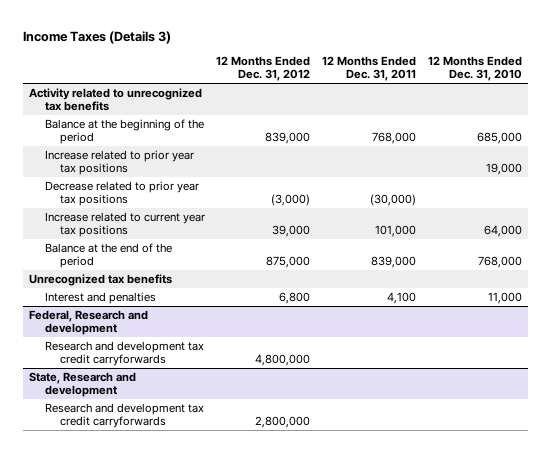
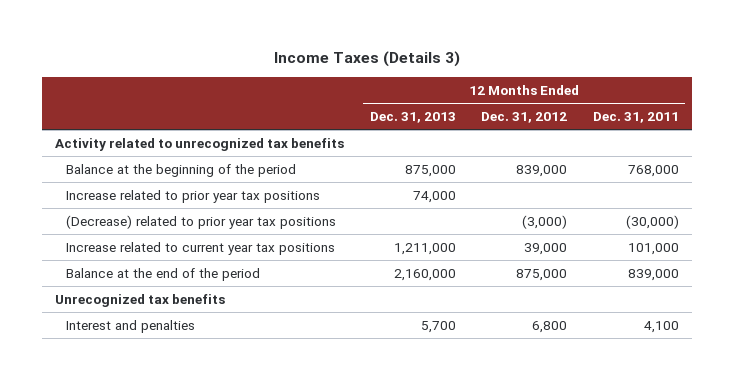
- | 12 Months Ended Dec. 31, 2012 | 12 Months Ended Dec. 31, 2011 | 12 Months Ended Dec. 31, 2010
+ | 12 Months Ended Dec. 31, 2013 | 12 Months Ended Dec. 31, 2012 | 12 Months Ended Dec. 31, 2011
- Decrease related to prior year tax positions | (3,000) | (30,000) |
+ (Decrease) related to prior year tax positions | | (3,000) | (30,000)
- Federal, Research and development
- Research and development tax credit carryforwards | 4,800,000 | |
- State, Research and development
- Research and development tax credit carryforwards | 2,800,000 | |

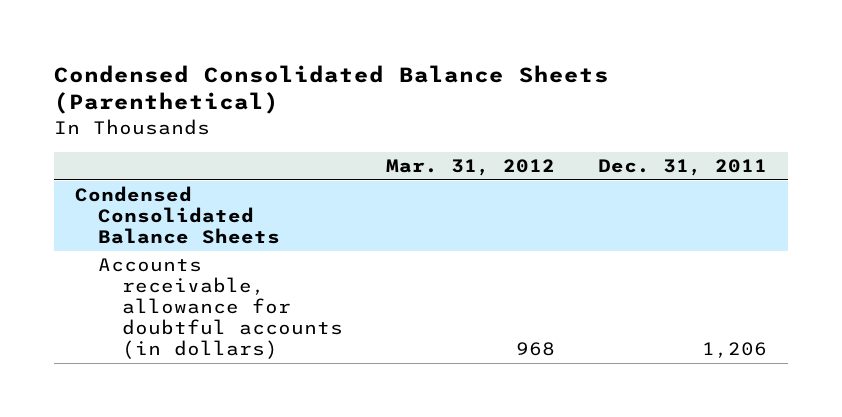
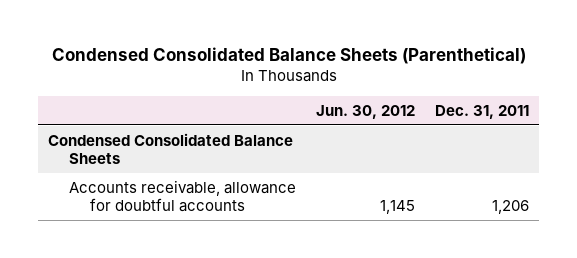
- | Mar. 31, 2012 | Dec. 31, 2011
+ | Jun. 30, 2012 | Dec. 31, 2011
- Accounts receivable, allowance for doubtful accounts (in dollars) | 968 | 1,206
+ Accounts receivable, allowance for doubtful accounts | 1,145 | 1,206

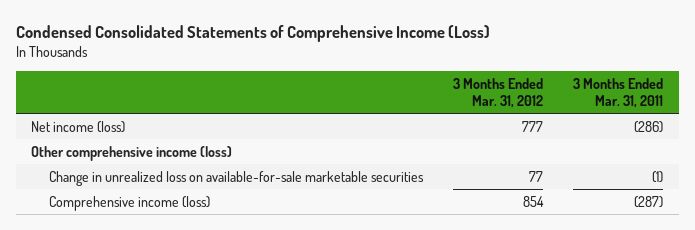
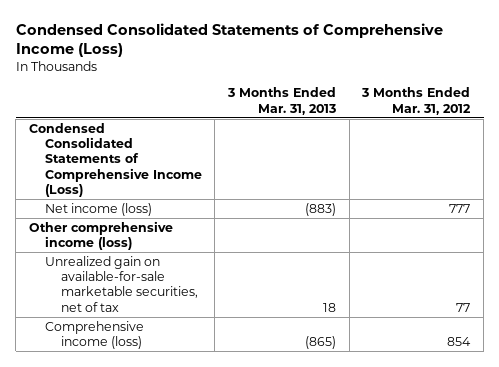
- | 3 Months Ended Mar. 31, 2012 | 3 Months Ended Mar. 31, 2011
+ | 3 Months Ended Mar. 31, 2013 | 3 Months Ended Mar. 31, 2012
+ Condensed Consolidated Statements of Comprehensive Income (Loss)
- Change in unrealized loss on available-for-sale marketable securities | 77 | (1)
+ Unrealized gain on available-for-sale marketable securities, net of tax | 18 | 77

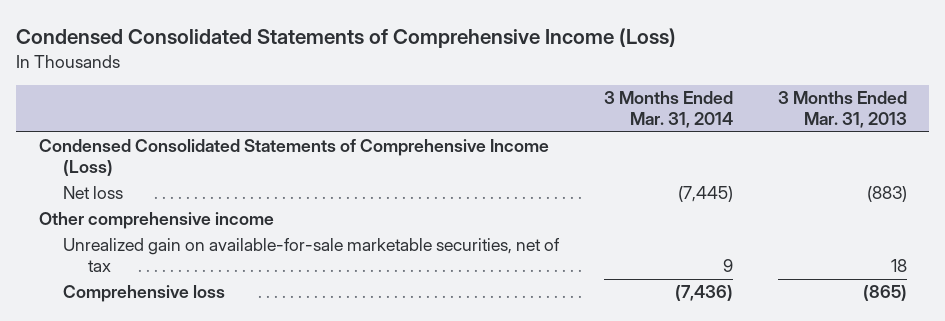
- | 3 Months Ended Mar. 31, 2013 | 3 Months Ended Mar. 31, 2012
+ | 3 Months Ended Mar. 31, 2014 | 3 Months Ended Mar. 31, 2013
- Net income (loss) | (883) | 777
- Other comprehensive income (loss)
+ Net loss | (7,445) | (883)
+ Other comprehensive income
- Comprehensive income (loss) | (865) | 854
+ Comprehensive loss | (7,436) | (865)

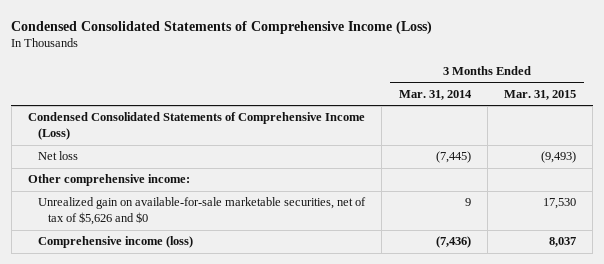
- | 3 Months Ended Mar. 31, 2014 | 3 Months Ended Mar. 31, 2013
+ | 3 Months Ended Mar. 31, 2014 | 3 Months Ended Mar. 31, 2015
- Other comprehensive income
- Unrealized gain on available-for-sale marketable securities, net of tax | 9 | 18
- Comprehensive loss | (7,436) | (865)
+ Other comprehensive income:
+ Unrealized gain on available-for-sale marketable securities, net of tax of $5,626 and $0 | 9 | 17,530
+ Comprehensive income (loss) | (7,436) | 8,037

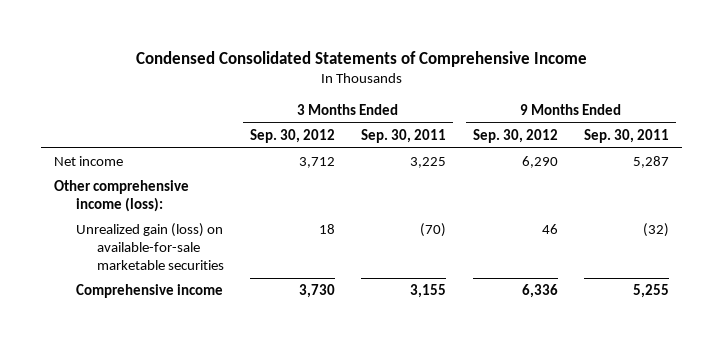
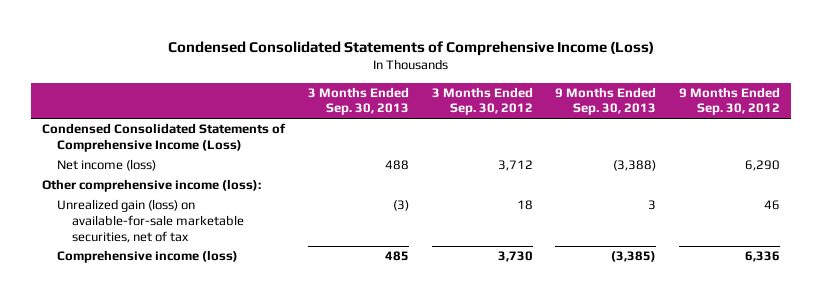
- Condensed Consolidated Statements of Comprehensive Income
+ Condensed Consolidated Statements of Comprehensive Income (Loss)
- | 3 Months Ended Sep. 30, 2012 | 3 Months Ended Sep. 30, 2011 | 9 Months Ended Sep. 30, 2012 | 9 Months Ended Sep. 30, 2011
+ | 3 Months Ended Sep. 30, 2013 | 3 Months Ended Sep. 30, 2012 | 9 Months Ended Sep. 30, 2013 | 9 Months Ended Sep. 30, 2012
- Net income | 3,712 | 3,225 | 6,290 | 5,287
+ Condensed Consolidated Statements of Comprehensive Income (Loss)
+ Net income (loss) | 488 | 3,712 | (3,388) | 6,290
- Unrealized gain (loss) on available-for-sale marketable securities | 18 | (70) | 46 | (32)
- Comprehensive income | 3,730 | 3,155 | 6,336 | 5,255
+ Unrealized gain (loss) on available-for-sale marketable securities, net of tax | (3) | 18 | 3 | 46
+ Comprehensive income (loss) | 485 | 3,730 | (3,385) | 6,336

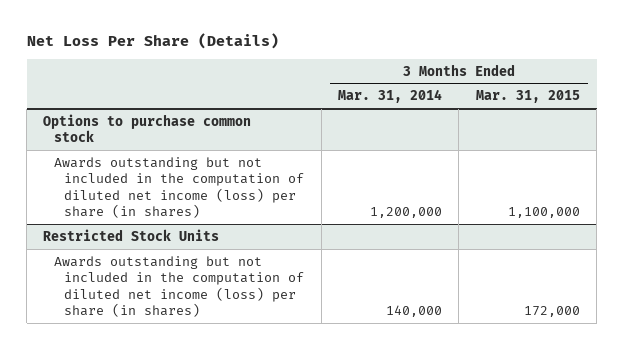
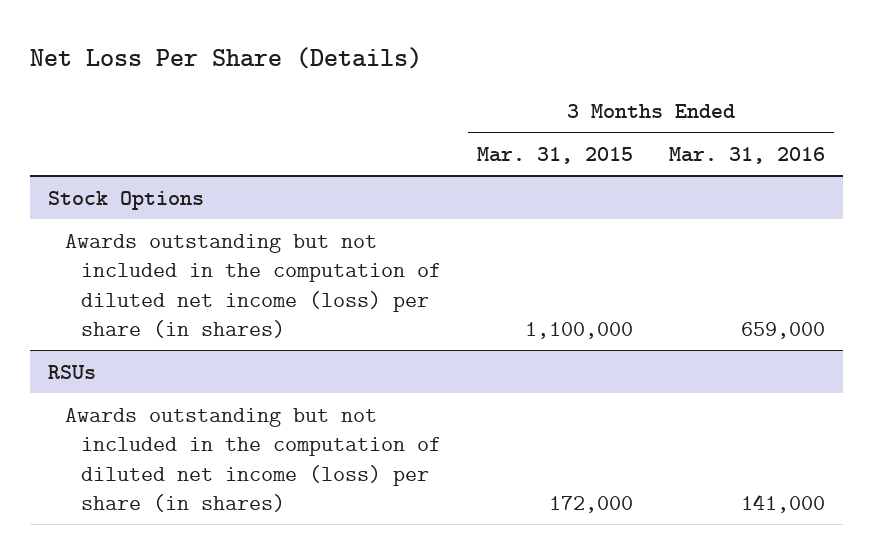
- | 3 Months Ended Mar. 31, 2014 | 3 Months Ended Mar. 31, 2015
+ | 3 Months Ended Mar. 31, 2015 | 3 Months Ended Mar. 31, 2016
- Options to purchase common stock
+ Stock Options
- Restricted Stock Units
+ RSUs

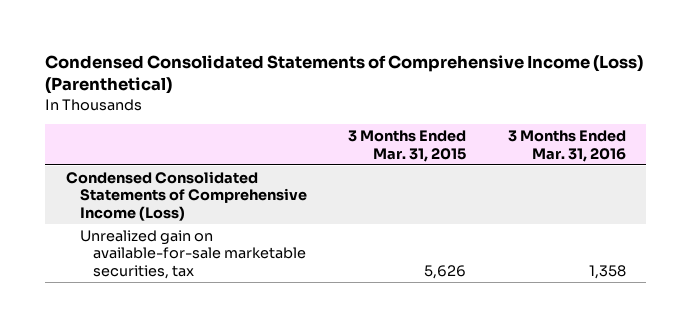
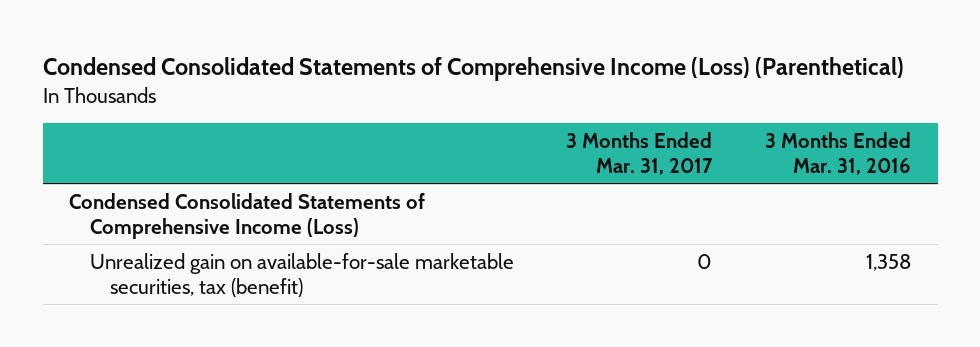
- | 3 Months Ended Mar. 31, 2015 | 3 Months Ended Mar. 31, 2016
+ | 3 Months Ended Mar. 31, 2017 | 3 Months Ended Mar. 31, 2016
- Unrealized gain on available-for-sale marketable securities, tax | 5,626 | 1,358
+ Unrealized gain on available-for-sale marketable securities, tax (benefit) | 0 | 1,358

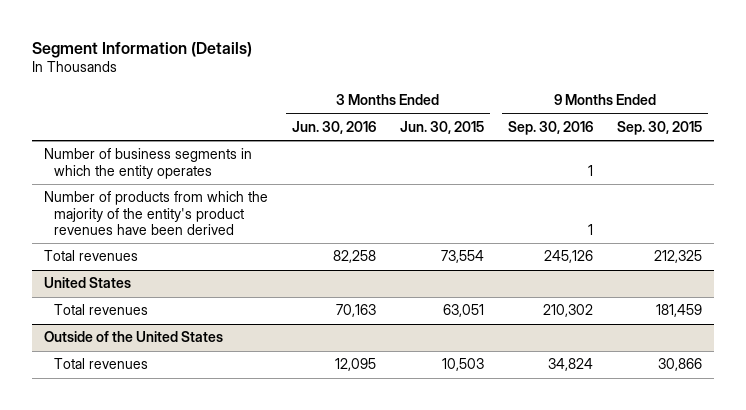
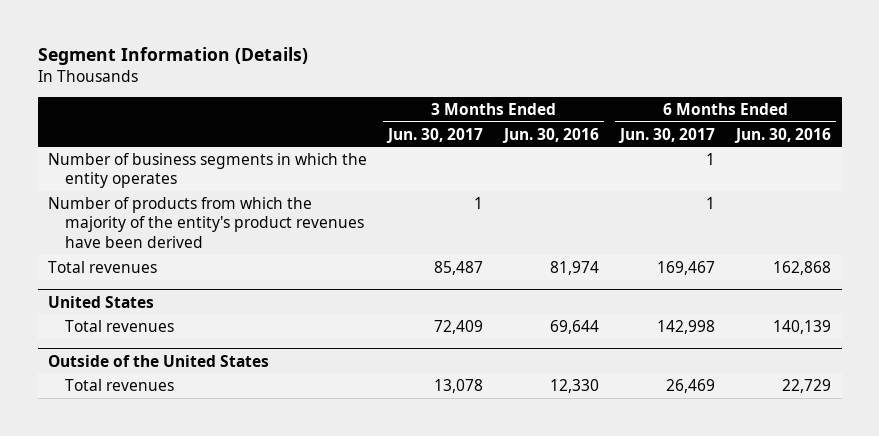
- | 3 Months Ended Jun. 30, 2016 | 3 Months Ended Jun. 30, 2015 | 9 Months Ended Sep. 30, 2016 | 9 Months Ended Sep. 30, 2015
+ | 3 Months Ended Jun. 30, 2017 | 3 Months Ended Jun. 30, 2016 | 6 Months Ended Jun. 30, 2017 | 6 Months Ended Jun. 30, 2016
- Total revenues | 82,258 | 73,554 | 245,126 | 212,325
+ Total revenues | 85,487 | 81,974 | 169,467 | 162,868
@ United States
- Total revenues | 70,163 | 63,051 | 210,302 | 181,459
+ Total revenues | 72,409 | 69,644 | 142,998 | 140,139
@ Outside of the United States
- Total revenues | 12,095 | 10,503 | 34,824 | 30,866
+ Total revenues | 13,078 | 12,330 | 26,469 | 22,729

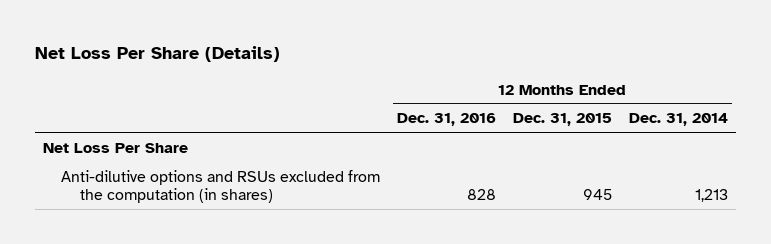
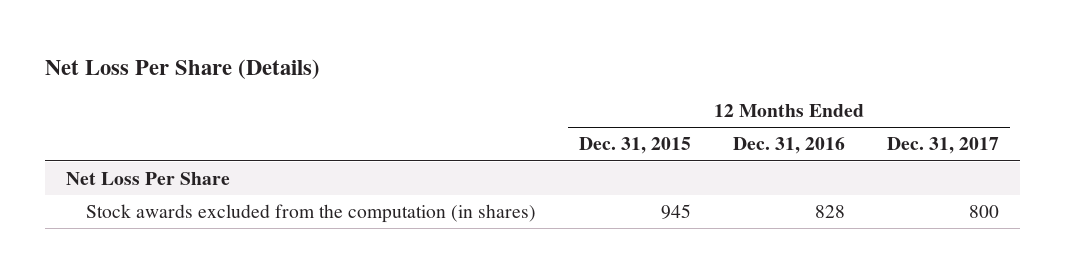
- | 12 Months Ended Dec. 31, 2016 | 12 Months Ended Dec. 31, 2015 | 12 Months Ended Dec. 31, 2014
+ | 12 Months Ended Dec. 31, 2015 | 12 Months Ended Dec. 31, 2016 | 12 Months Ended Dec. 31, 2017
- Anti-dilutive options and RSUs excluded from the computation (in shares) | 828 | 945 | 1,213
+ Stock awards excluded from the computation (in shares) | 945 | 828 | 800

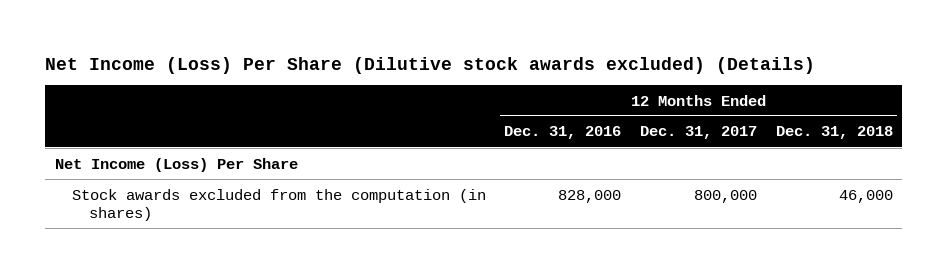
- Net Loss Per Share (Details)
+ Net Income (Loss) Per Share (Dilutive stock awards excluded) (Details)
- | 12 Months Ended Dec. 31, 2015 | 12 Months Ended Dec. 31, 2016 | 12 Months Ended Dec. 31, 2017
+ | 12 Months Ended Dec. 31, 2016 | 12 Months Ended Dec. 31, 2017 | 12 Months Ended Dec. 31, 2018
- Net Loss Per Share
- Stock awards excluded from the computation (in shares) | 945 | 828 | 800
+ Net Income (Loss) Per Share
+ Stock awards excluded from the computation (in shares) | 828,000 | 800,000 | 46,000

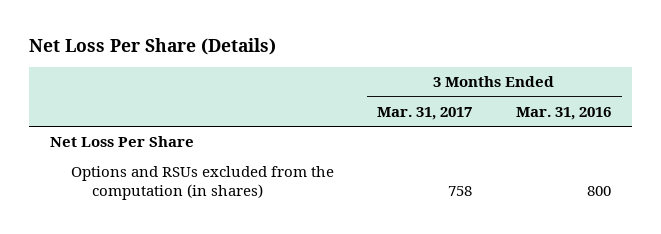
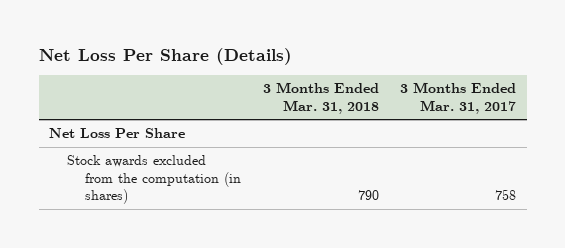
- | 3 Months Ended Mar. 31, 2017 | 3 Months Ended Mar. 31, 2016
+ | 3 Months Ended Mar. 31, 2018 | 3 Months Ended Mar. 31, 2017
- Options and RSUs excluded from the computation (in shares) | 758 | 800
+ Stock awards excluded from the computation (in shares) | 790 | 758

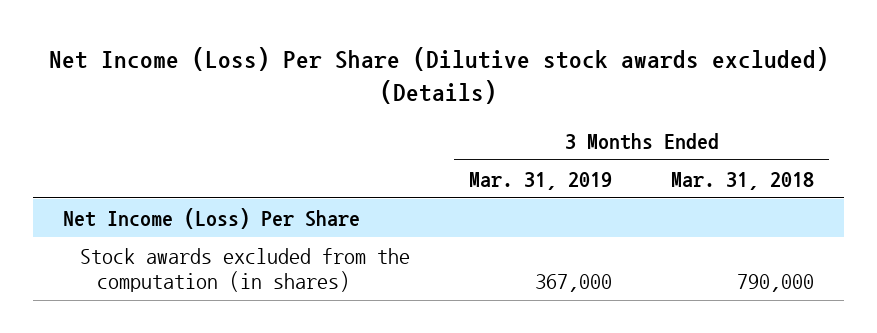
- Net Loss Per Share (Details)
+ Net Income (Loss) Per Share (Dilutive stock awards excluded) (Details)
- | 3 Months Ended Mar. 31, 2018 | 3 Months Ended Mar. 31, 2017
+ | 3 Months Ended Mar. 31, 2019 | 3 Months Ended Mar. 31, 2018
- Net Loss Per Share
- Stock awards excluded from the computation (in shares) | 790 | 758
+ Net Income (Loss) Per Share
+ Stock awards excluded from the computation (in shares) | 367,000 | 790,000

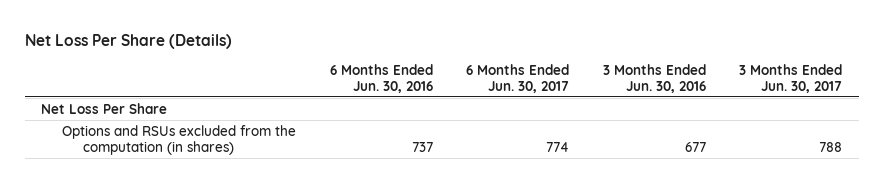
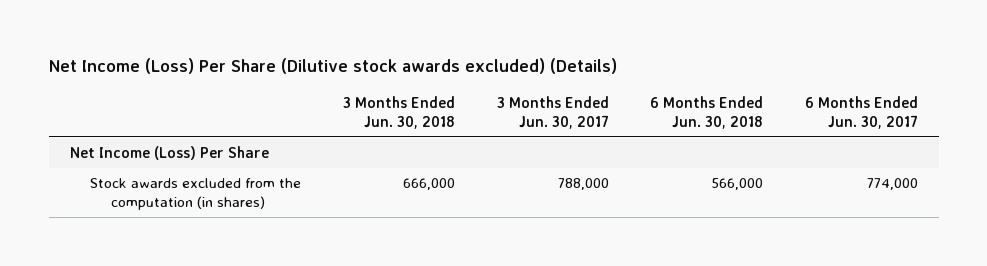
- Net Loss Per Share (Details)
+ Net Income (Loss) Per Share (Dilutive stock awards excluded) (Details)
- | 6 Months Ended Jun. 30, 2016 | 6 Months Ended Jun. 30, 2017 | 3 Months Ended Jun. 30, 2016 | 3 Months Ended Jun. 30, 2017
+ | 3 Months Ended Jun. 30, 2018 | 3 Months Ended Jun. 30, 2017 | 6 Months Ended Jun. 30, 2018 | 6 Months Ended Jun. 30, 2017
- Net Loss Per Share
- Options and RSUs excluded from the computation (in shares) | 737 | 774 | 677 | 788
+ Net Income (Loss) Per Share
+ Stock awards excluded from the computation (in shares) | 666,000 | 788,000 | 566,000 | 774,000

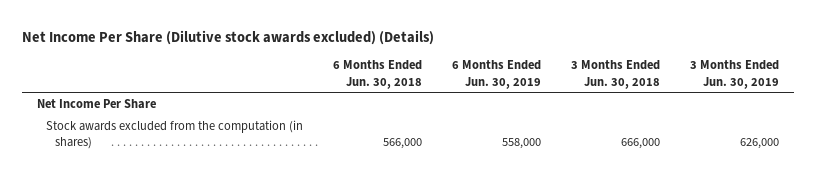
- Net Income (Loss) Per Share (Dilutive stock awards excluded) (Details)
+ Net Income Per Share (Dilutive stock awards excluded) (Details)
- | 3 Months Ended Jun. 30, 2018 | 3 Months Ended Jun. 30, 2017 | 6 Months Ended Jun. 30, 2018 | 6 Months Ended Jun. 30, 2017
+ | 6 Months Ended Jun. 30, 2018 | 6 Months Ended Jun. 30, 2019 | 3 Months Ended Jun. 30, 2018 | 3 Months Ended Jun. 30, 2019
- Net Income (Loss) Per Share
+ Net Income Per Share

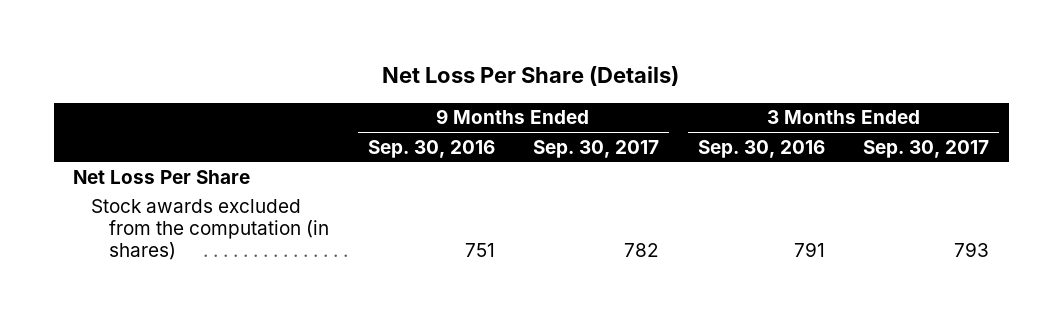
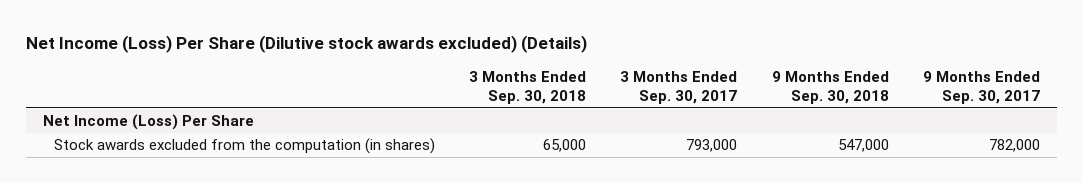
- Net Loss Per Share (Details)
+ Net Income (Loss) Per Share (Dilutive stock awards excluded) (Details)
- | 9 Months Ended Sep. 30, 2016 | 9 Months Ended Sep. 30, 2017 | 3 Months Ended Sep. 30, 2016 | 3 Months Ended Sep. 30, 2017
+ | 3 Months Ended Sep. 30, 2018 | 3 Months Ended Sep. 30, 2017 | 9 Months Ended Sep. 30, 2018 | 9 Months Ended Sep. 30, 2017
- Net Loss Per Share
- Stock awards excluded from the computation (in shares) | 751 | 782 | 791 | 793
+ Net Income (Loss) Per Share
+ Stock awards excluded from the computation (in shares) | 65,000 | 793,000 | 547,000 | 782,000

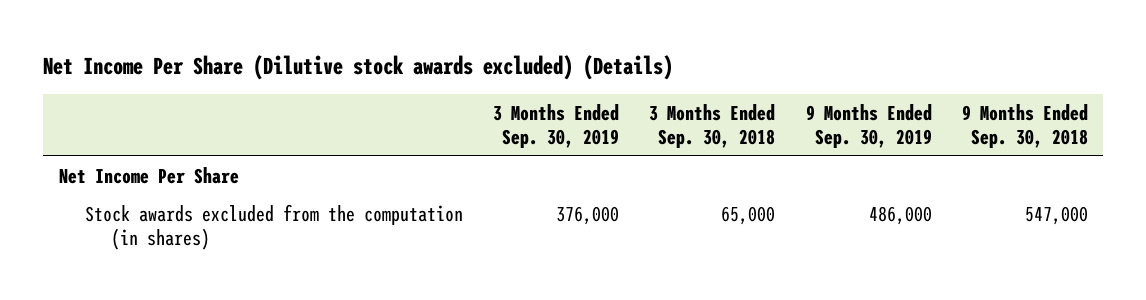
- Net Income (Loss) Per Share (Dilutive stock awards excluded) (Details)
+ Net Income Per Share (Dilutive stock awards excluded) (Details)
- | 3 Months Ended Sep. 30, 2018 | 3 Months Ended Sep. 30, 2017 | 9 Months Ended Sep. 30, 2018 | 9 Months Ended Sep. 30, 2017
+ | 3 Months Ended Sep. 30, 2019 | 3 Months Ended Sep. 30, 2018 | 9 Months Ended Sep. 30, 2019 | 9 Months Ended Sep. 30, 2018
- Net Income (Loss) Per Share
+ Net Income Per Share

